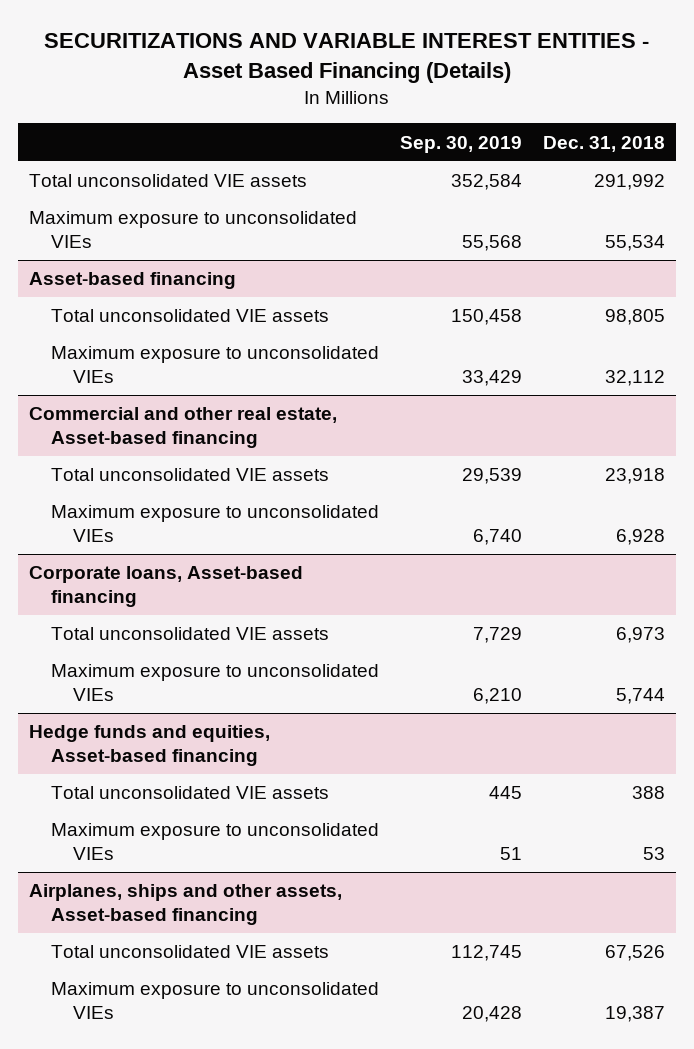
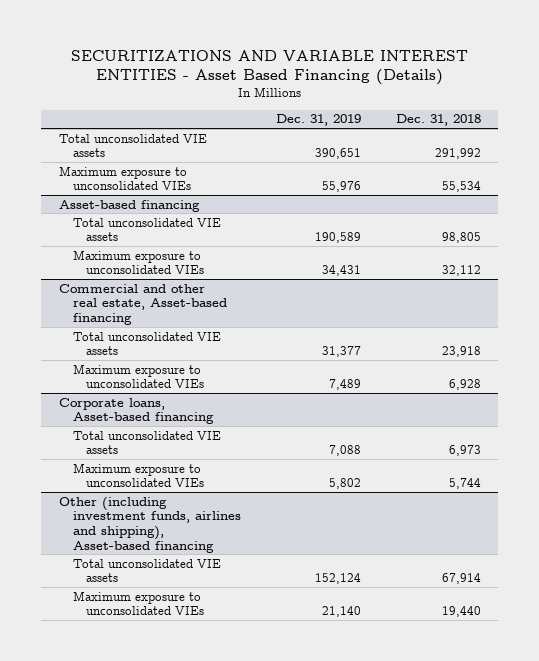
- | Sep. 30, 2019 | Dec. 31, 2018
+ | Dec. 31, 2019 | Dec. 31, 2018
- Hedge funds and equities, Asset-based financing
- Total unconsolidated VIE assets | 445 | 388
- Maximum exposure to unconsolidated VIEs | 51 | 53
- Airplanes, ships and other assets, Asset-based financing
- Total unconsolidated VIE assets | 112,745 | 67,526
- Maximum exposure to unconsolidated VIEs | 20,428 | 19,387
+ Other (including investment funds, airlines and shipping), Asset-based financing
+ Total unconsolidated VIE assets | 152,124 | 67,914
+ Maximum exposure to unconsolidated VIEs | 21,140 | 19,440

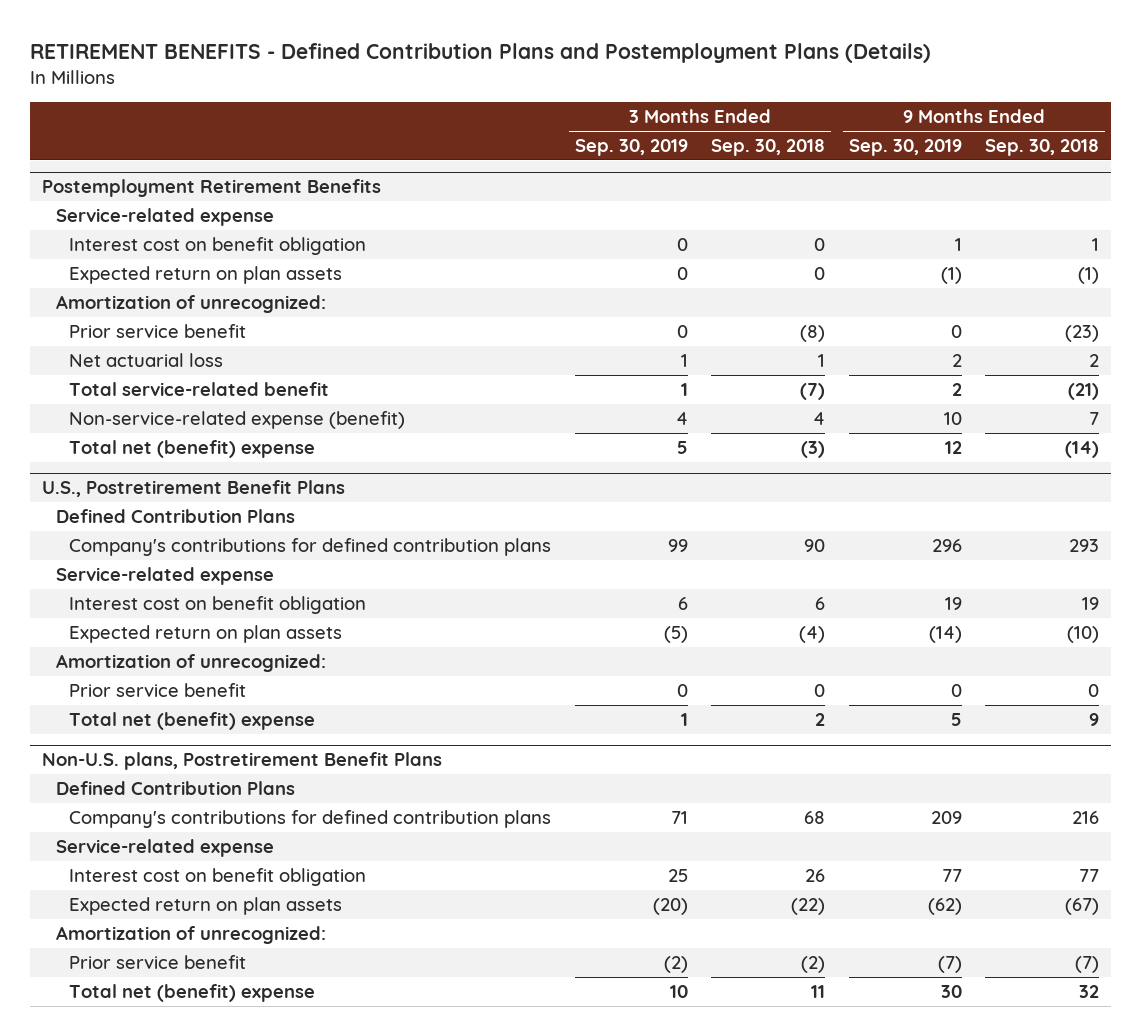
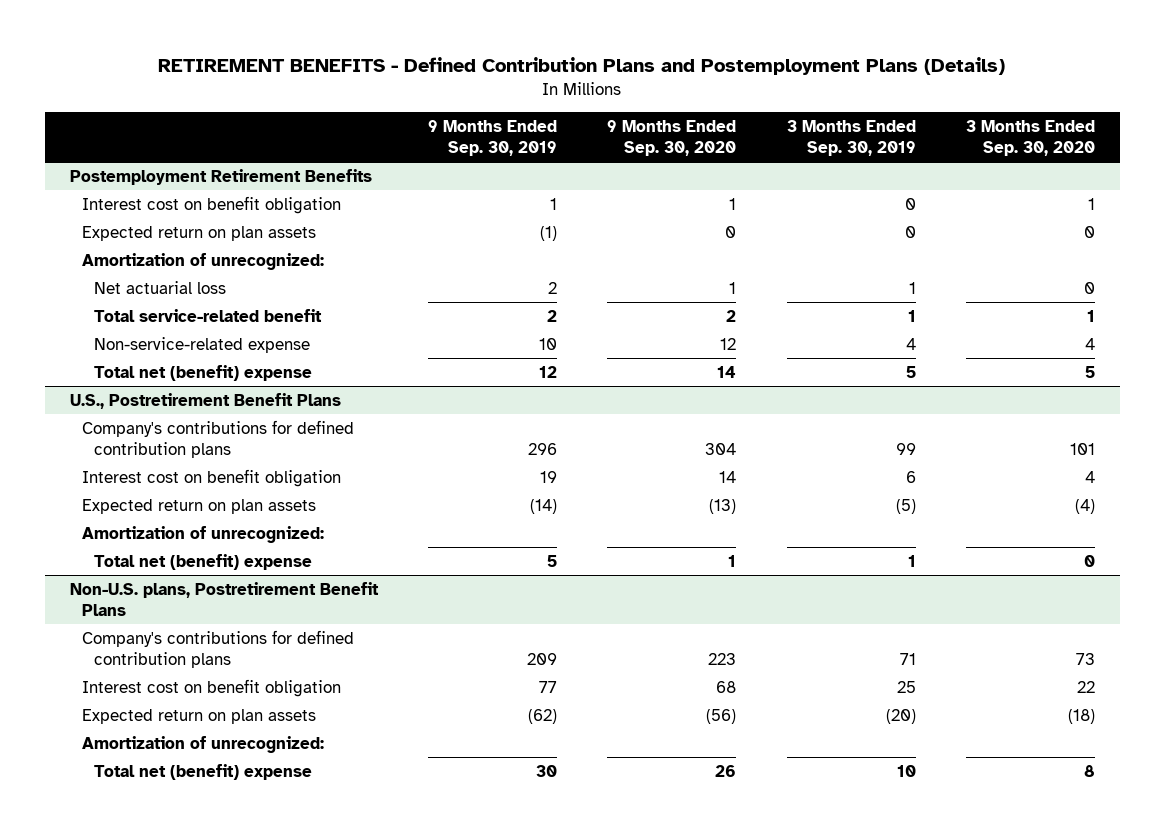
- | 3 Months Ended Sep. 30, 2019 | 3 Months Ended Sep. 30, 2018 | 9 Months Ended Sep. 30, 2019 | 9 Months Ended Sep. 30, 2018
+ | 9 Months Ended Sep. 30, 2019 | 9 Months Ended Sep. 30, 2020 | 3 Months Ended Sep. 30, 2019 | 3 Months Ended Sep. 30, 2020
@ Postemployment Retirement Benefits
- Service-related expense
- Prior service benefit | 0 | (8) | 0 | (23)
- Non-service-related expense (benefit) | 4 | 4 | 10 | 7
+ Non-service-related expense | 10 | 12 | 4 | 4
@ U.S., Postretirement Benefit Plans
- Defined Contribution Plans
- Service-related expense
- Prior service benefit | 0 | 0 | 0 | 0
@ Non-U.S. plans, Postretirement Benefit Plans
- Defined Contribution Plans
- Service-related expense
- Prior service benefit | (2) | (2) | (7) | (7)

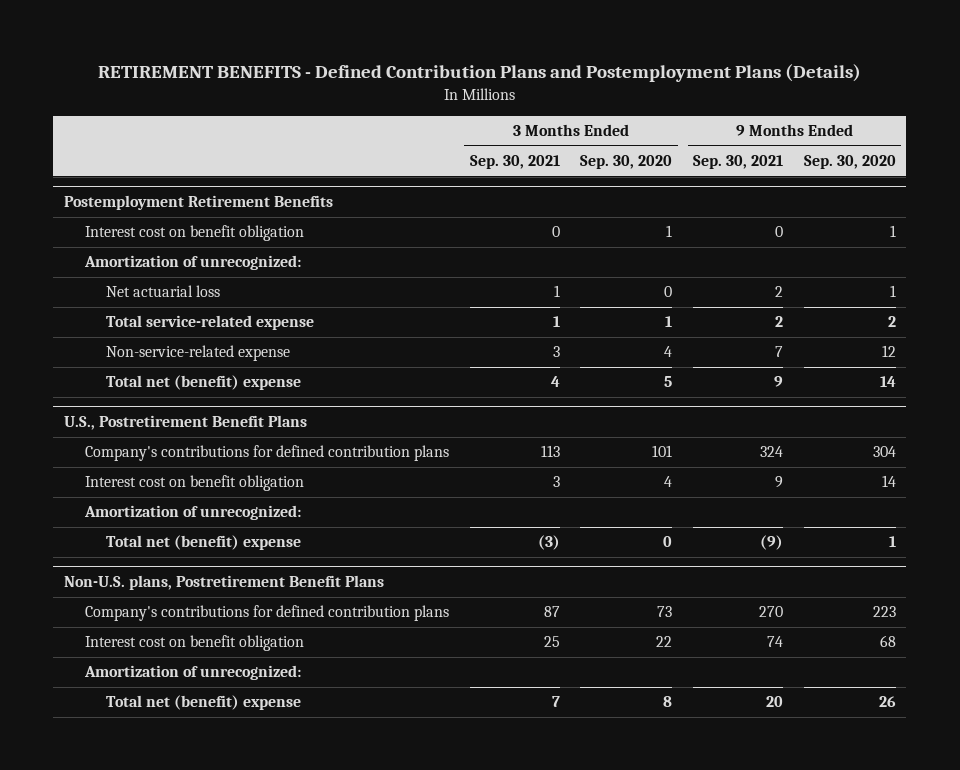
- | 9 Months Ended Sep. 30, 2019 | 9 Months Ended Sep. 30, 2020 | 3 Months Ended Sep. 30, 2019 | 3 Months Ended Sep. 30, 2020
+ | 3 Months Ended Sep. 30, 2021 | 3 Months Ended Sep. 30, 2020 | 9 Months Ended Sep. 30, 2021 | 9 Months Ended Sep. 30, 2020
@ Postemployment Retirement Benefits
- Expected return on plan assets | (1) | 0 | 0 | 0
- Total service-related benefit | 2 | 2 | 1 | 1
+ Total service-related expense | 1 | 1 | 2 | 2
@ U.S., Postretirement Benefit Plans
- Expected return on plan assets | (14) | (13) | (5) | (4)
@ Non-U.S. plans, Postretirement Benefit Plans
- Expected return on plan assets | (62) | (56) | (20) | (18)

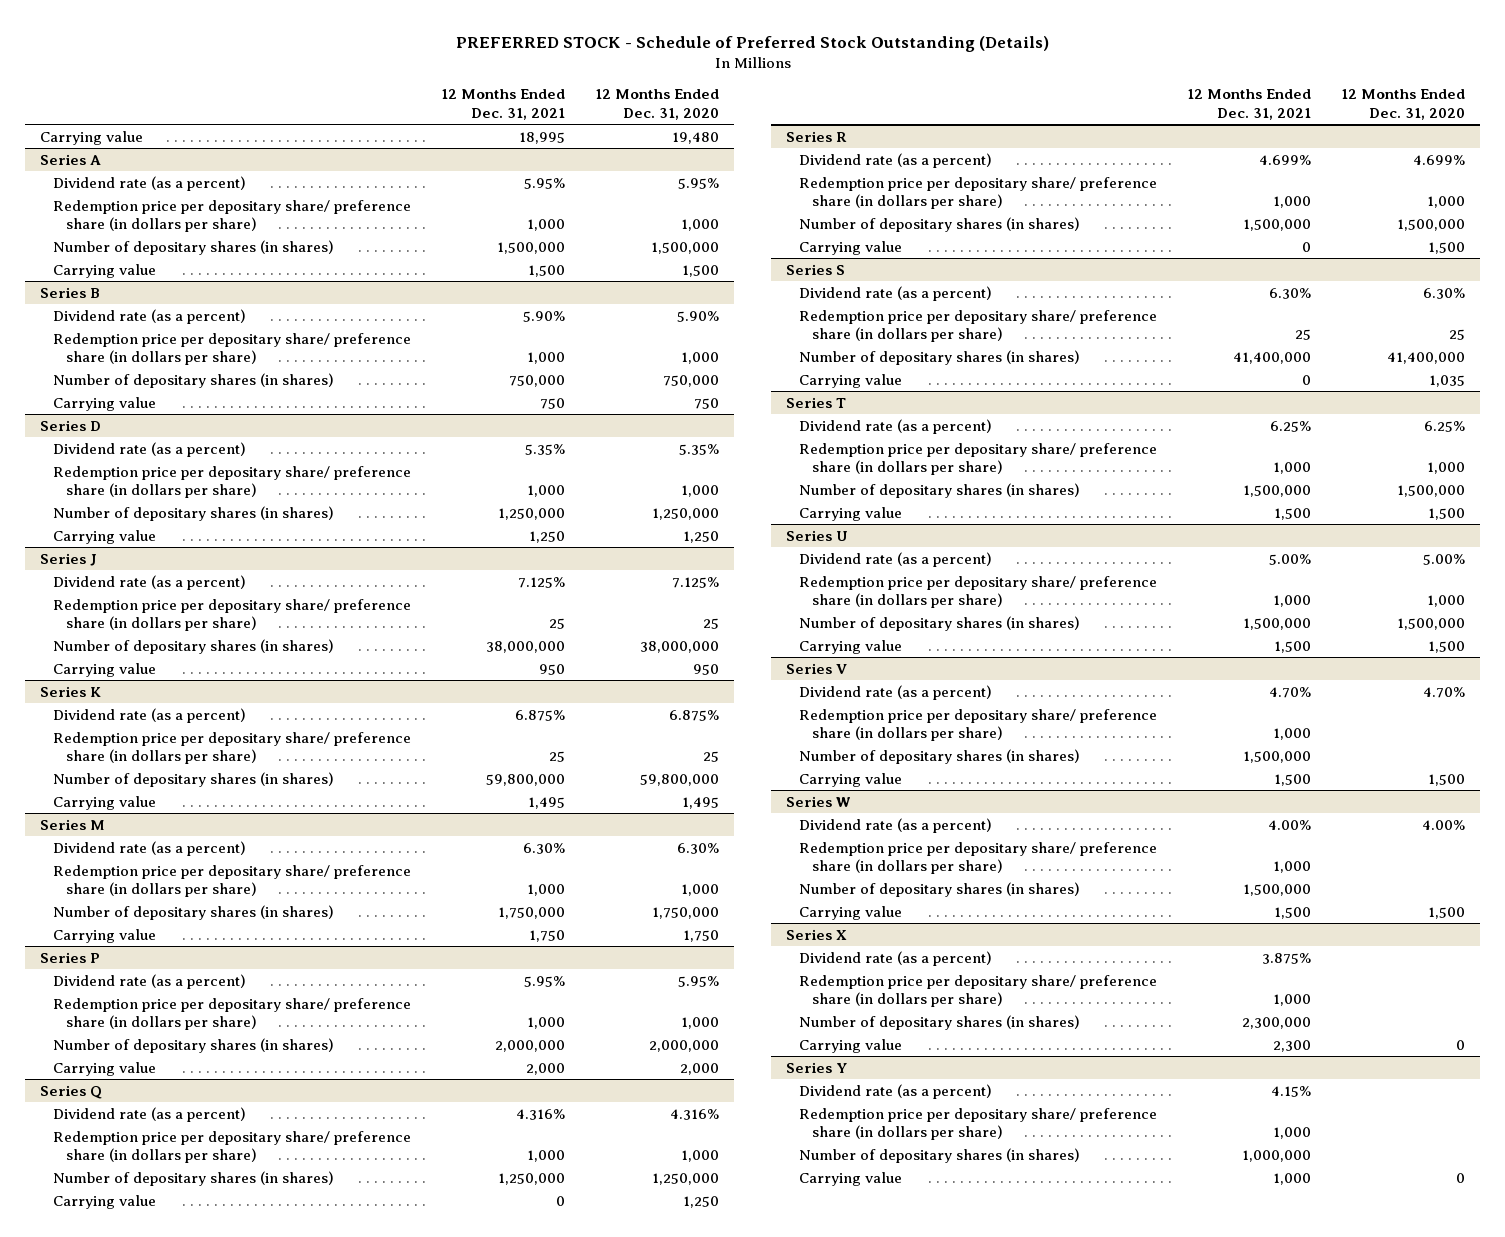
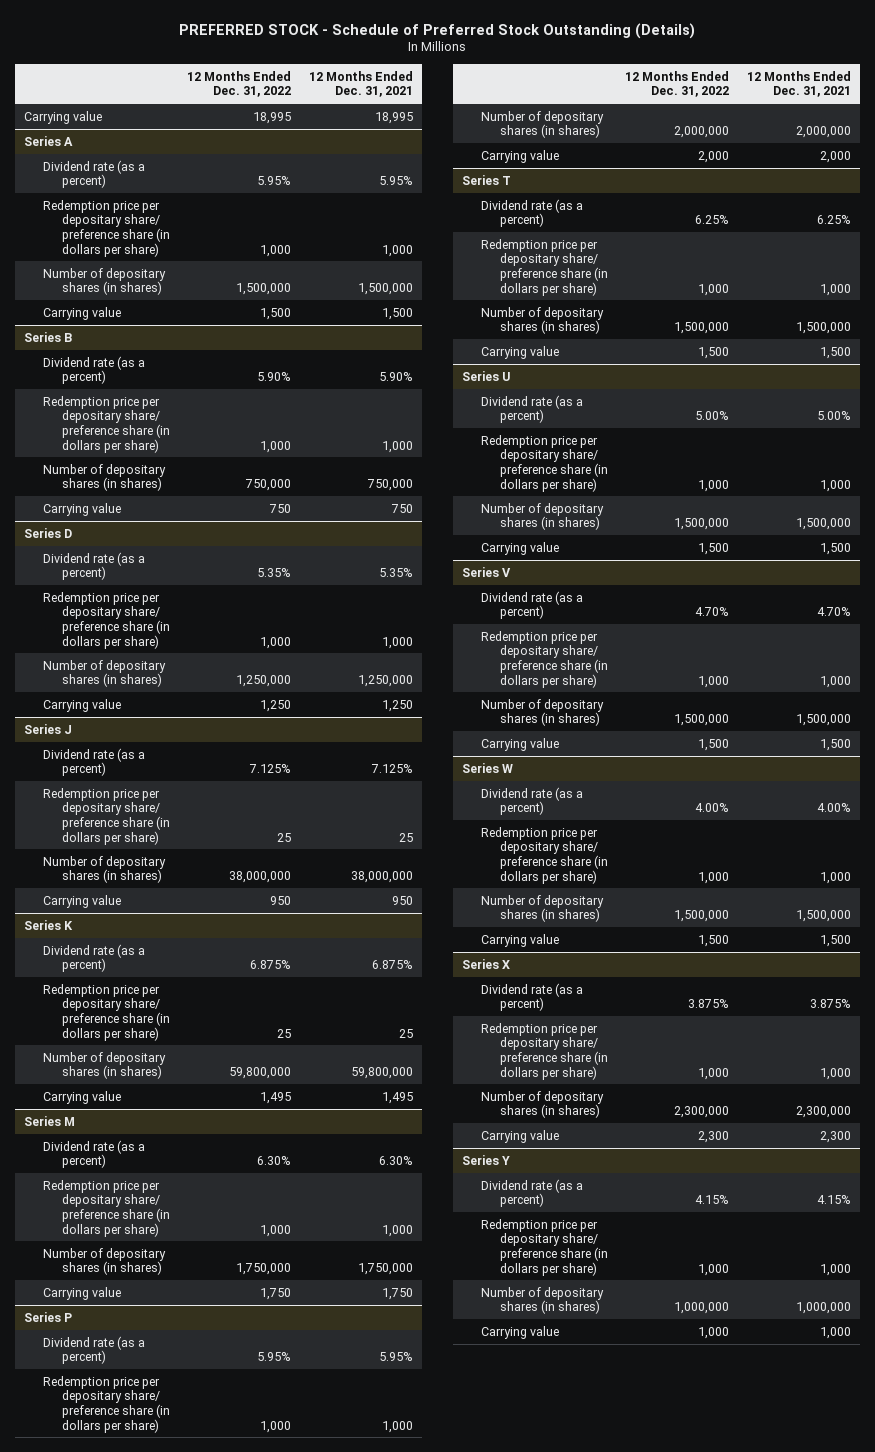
- | 12 Months Ended Dec. 31, 2021 | 12 Months Ended Dec. 31, 2020
+ | 12 Months Ended Dec. 31, 2022 | 12 Months Ended Dec. 31, 2021
- Series Q
- Dividend rate (as a percent) | 4.316% | 4.316%
- Redemption price per depositary share/ preference share (in dollars per share) | 1,000 | 1,000
- Number of depositary shares (in shares) | 1,250,000 | 1,250,000
- Carrying value | 0 | 1,250
- Series R
- Dividend rate (as a percent) | 4.699% | 4.699%
- Redemption price per depositary share/ preference share (in dollars per share) | 1,000 | 1,000
- Number of depositary shares (in shares) | 1,500,000 | 1,500,000
- Carrying value | 0 | 1,500
- Series S
- Dividend rate (as a percent) | 6.30% | 6.30%
- Redemption price per depositary share/ preference share (in dollars per share) | 25 | 25
- Number of depositary shares (in shares) | 41,400,000 | 41,400,000
- Carrying value | 0 | 1,035

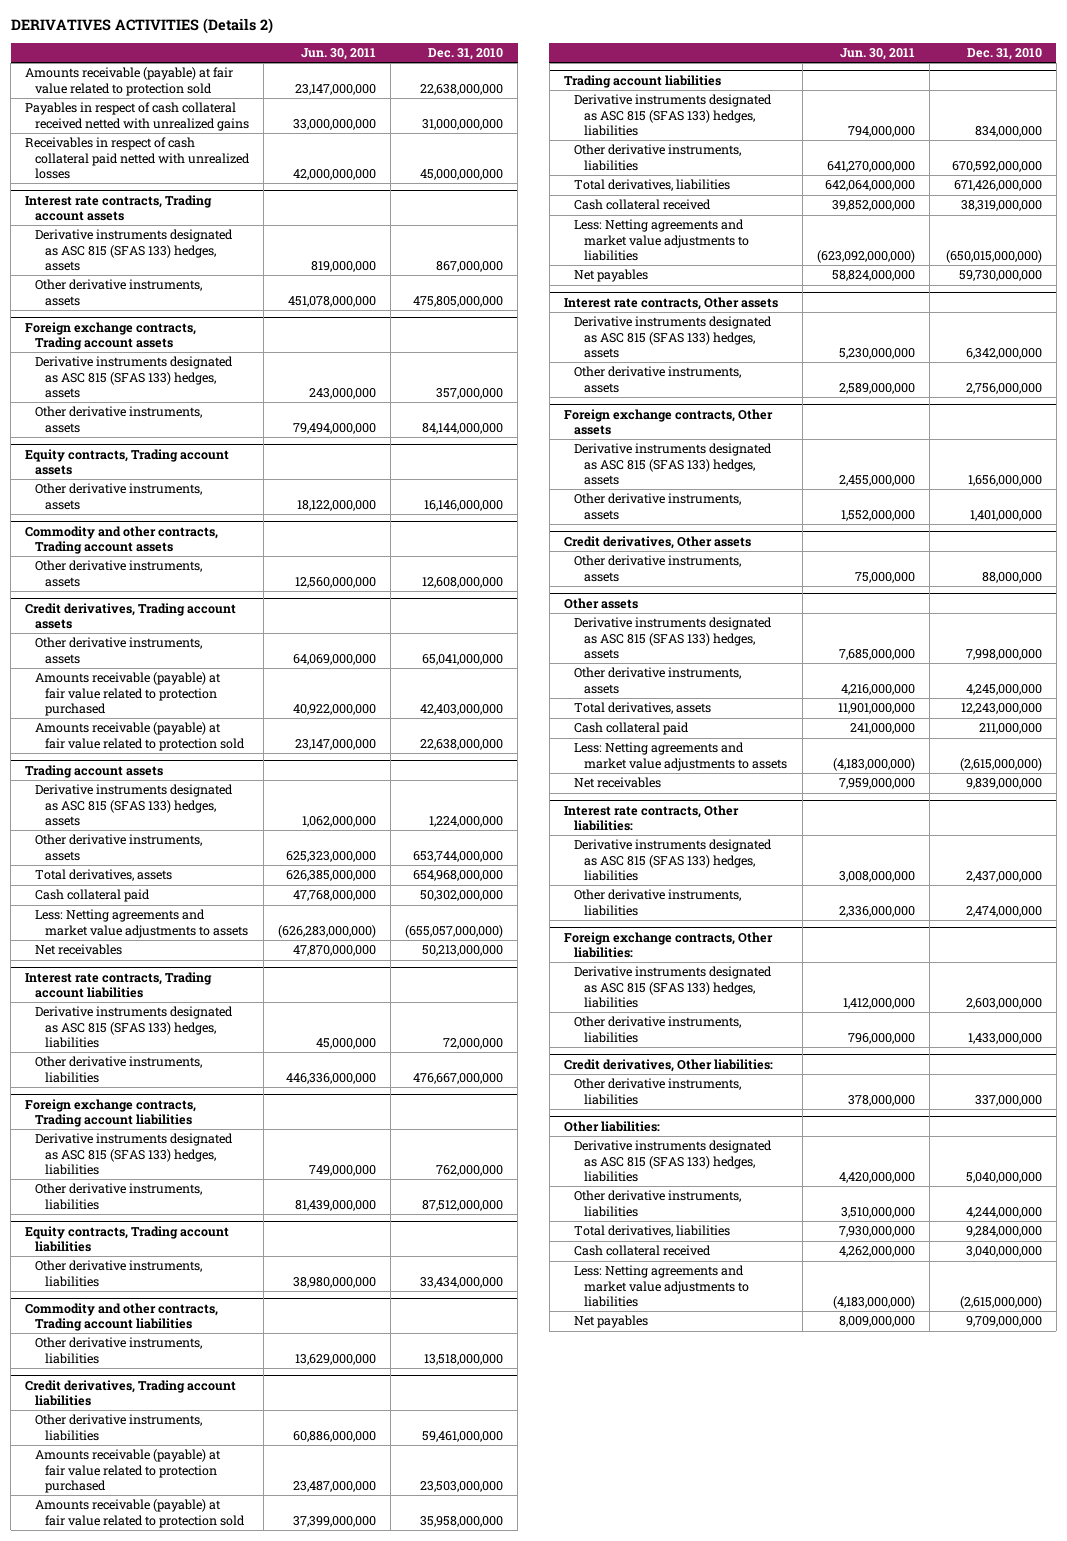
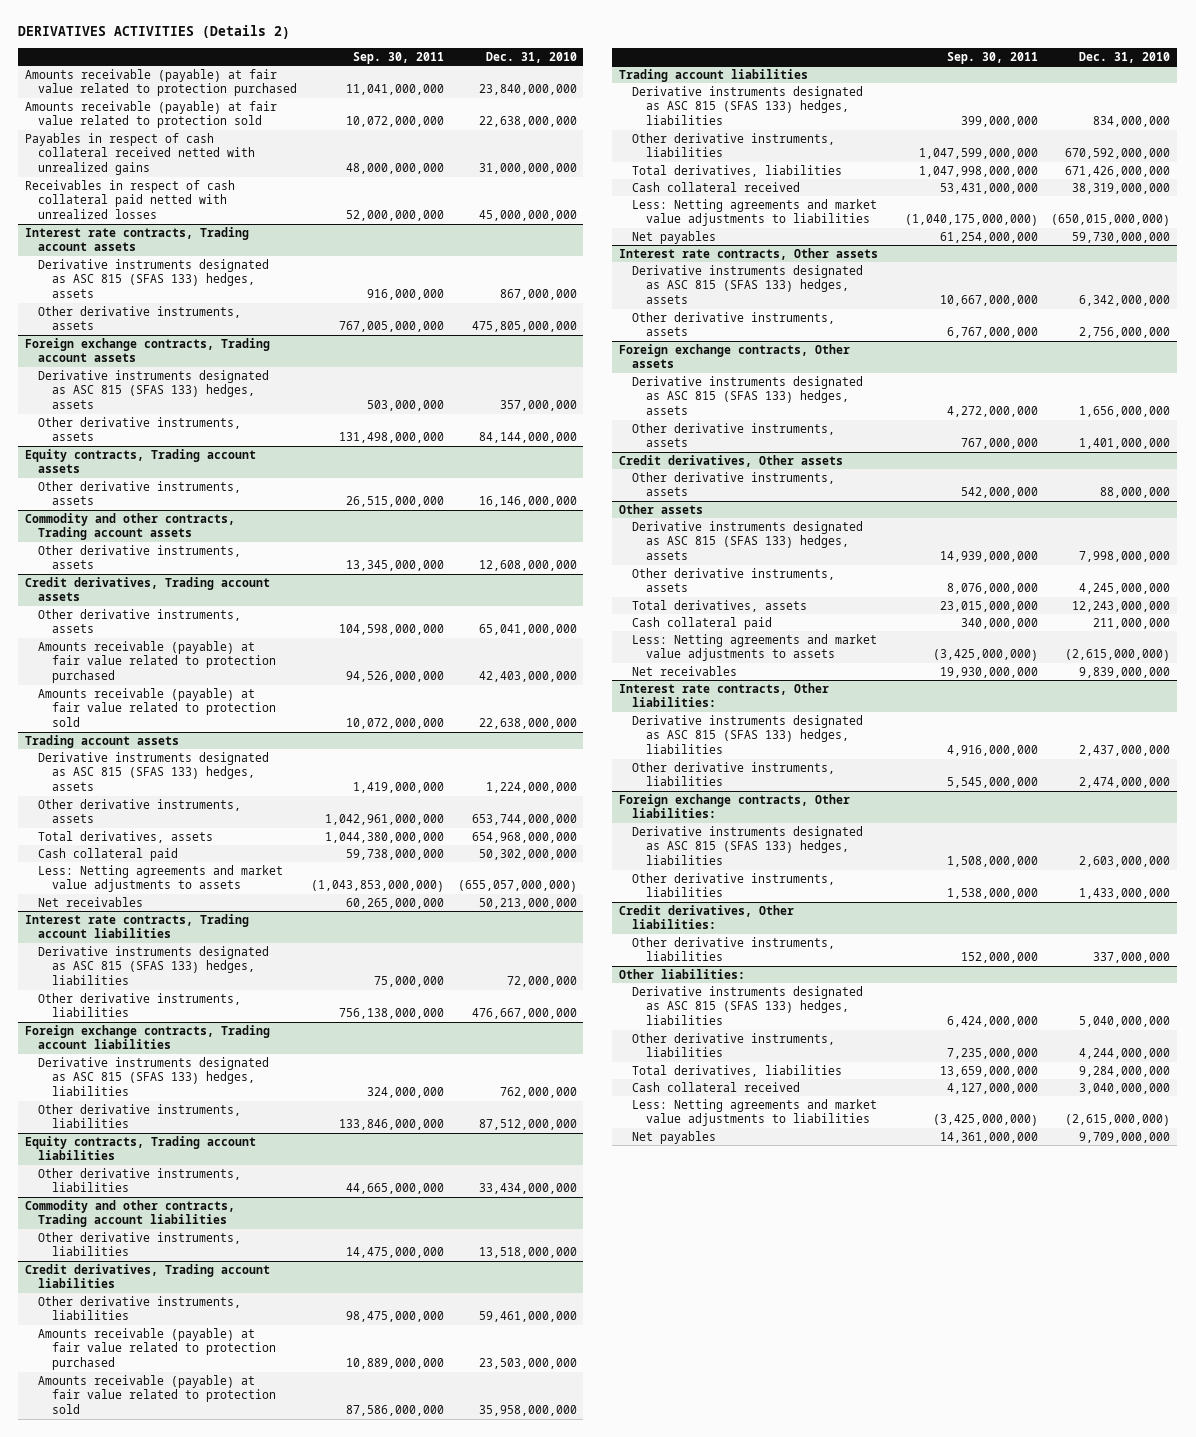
- | Jun. 30, 2011 | Dec. 31, 2010
+ | Sep. 30, 2011 | Dec. 31, 2010
+ Amounts receivable (payable) at fair value related to protection purchased | 11,041,000,000 | 23,840,000,000

